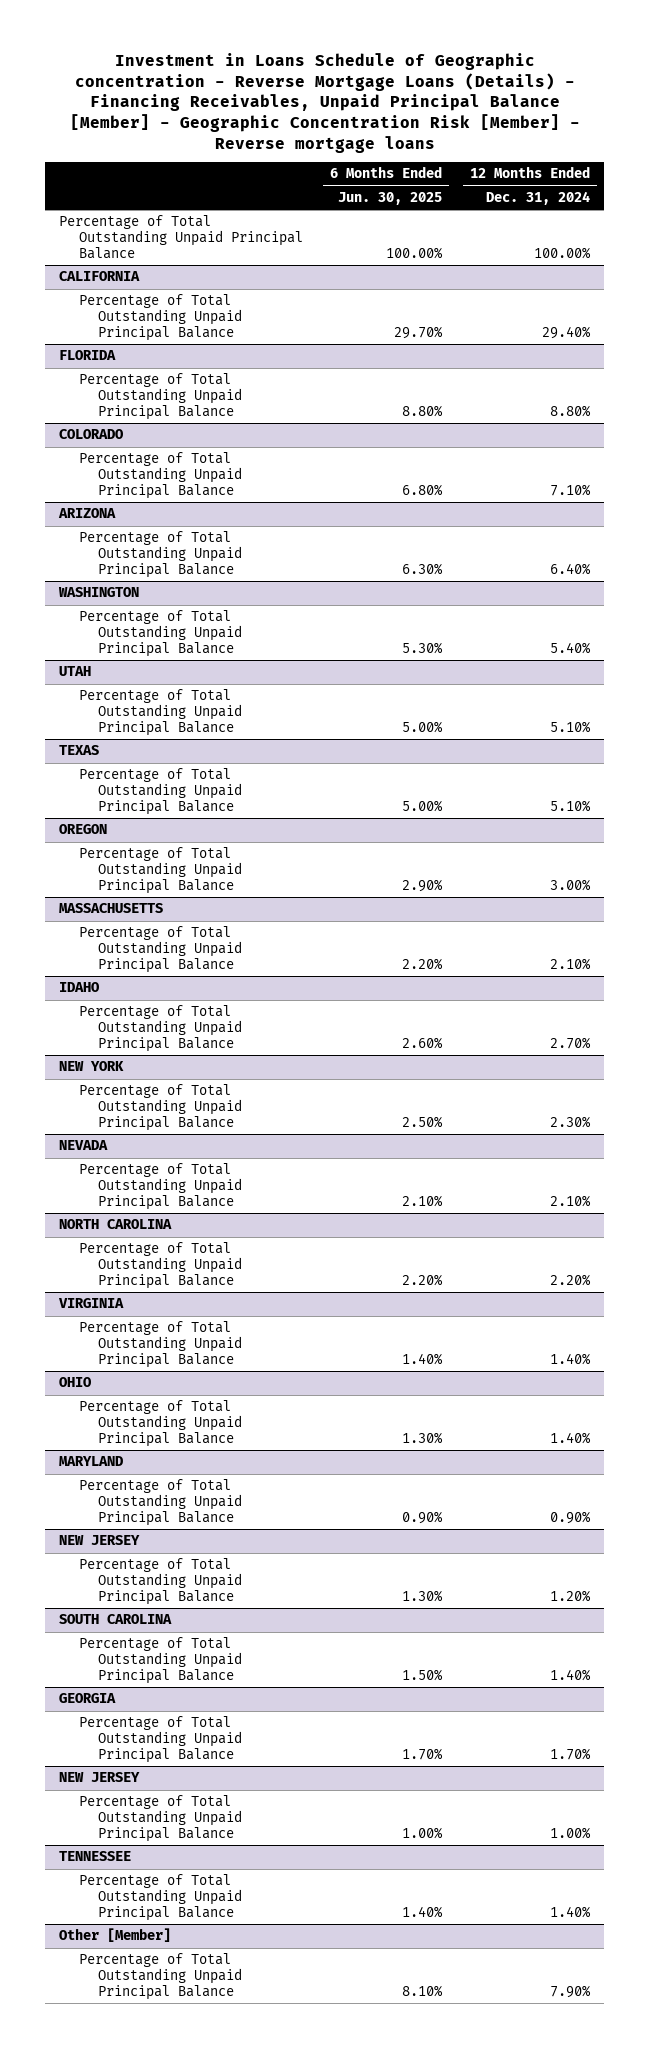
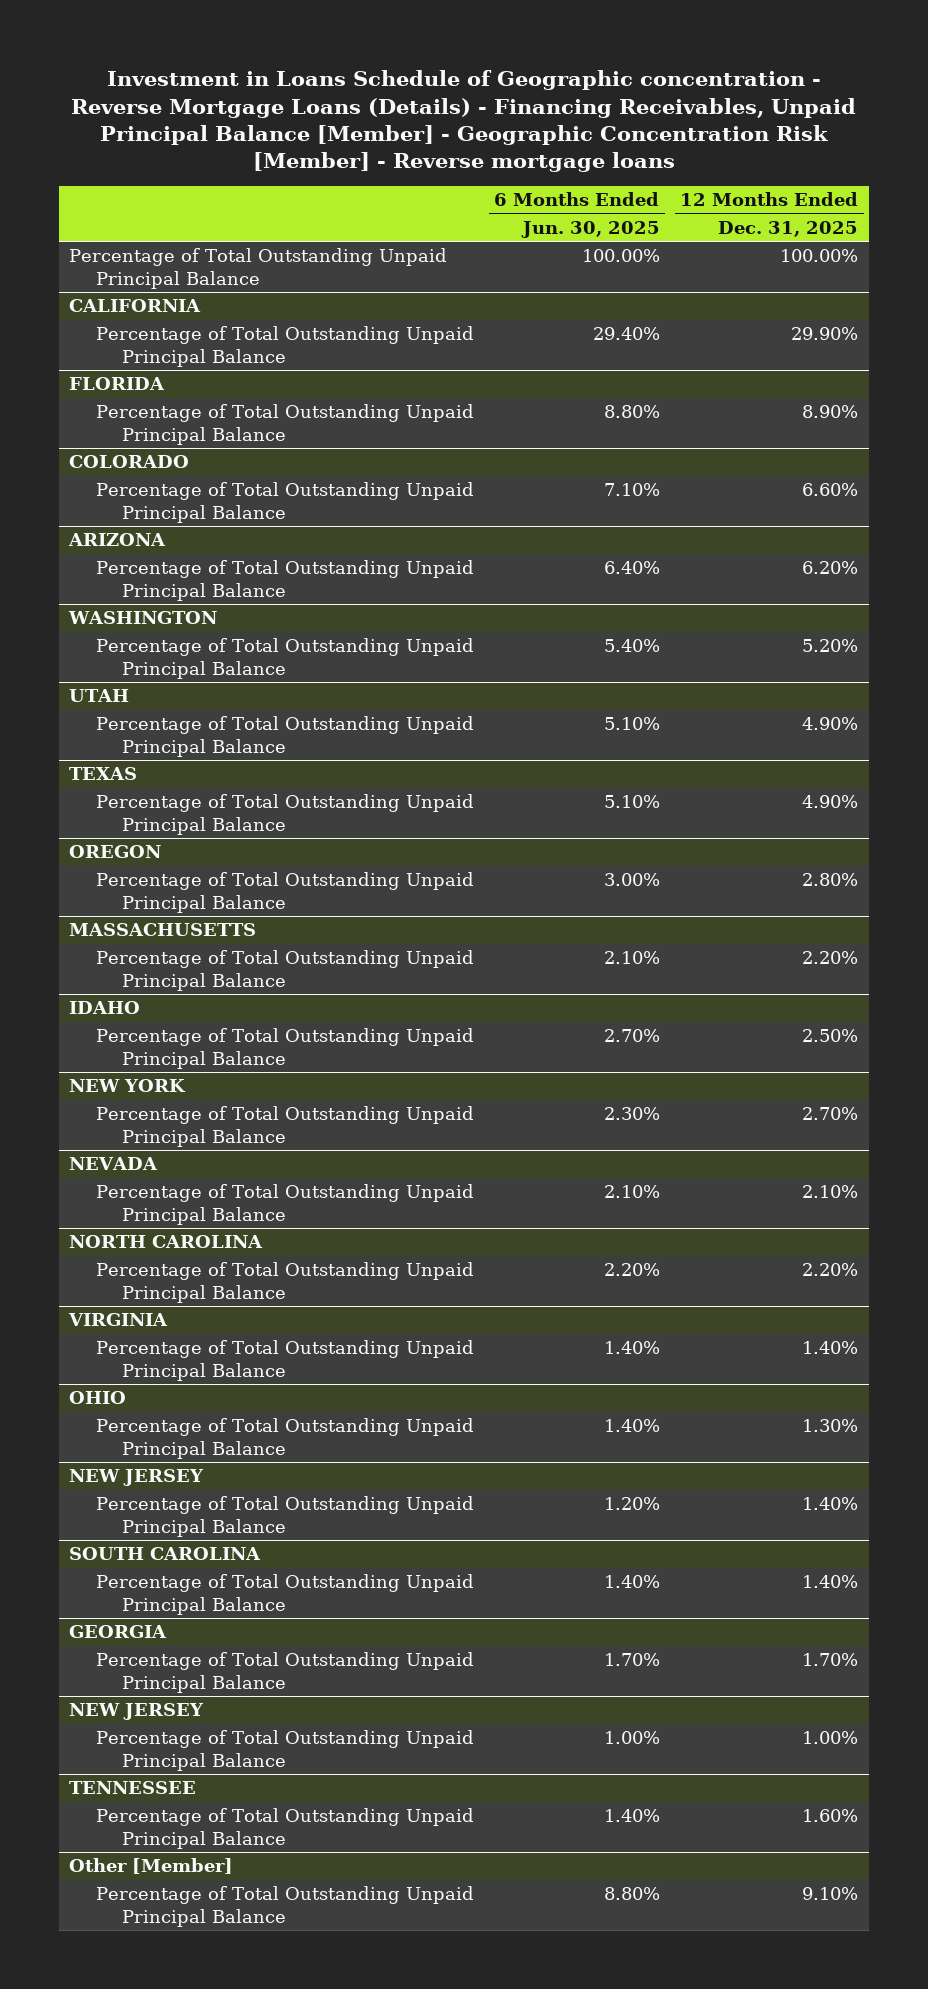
- | 6 Months Ended Jun. 30, 2025 | 12 Months Ended Dec. 31, 2024
+ | 6 Months Ended Jun. 30, 2025 | 12 Months Ended Dec. 31, 2025
@ CALIFORNIA
- Percentage of Total Outstanding Unpaid Principal Balance | 29.70% | 29.40%
+ Percentage of Total Outstanding Unpaid Principal Balance | 29.40% | 29.90%
@ COLORADO
- Percentage of Total Outstanding Unpaid Principal Balance | 6.80% | 7.10%
+ Percentage of Total Outstanding Unpaid Principal Balance | 7.10% | 6.60%
@ ARIZONA
- Percentage of Total Outstanding Unpaid Principal Balance | 6.30% | 6.40%
+ Percentage of Total Outstanding Unpaid Principal Balance | 6.40% | 6.20%
@ WASHINGTON
- Percentage of Total Outstanding Unpaid Principal Balance | 5.30% | 5.40%
+ Percentage of Total Outstanding Unpaid Principal Balance | 5.40% | 5.20%
@ UTAH
- Percentage of Total Outstanding Unpaid Principal Balance | 5.00% | 5.10%
+ Percentage of Total Outstanding Unpaid Principal Balance | 5.10% | 4.90%
@ TEXAS
- Percentage of Total Outstanding Unpaid Principal Balance | 5.00% | 5.10%
+ Percentage of Total Outstanding Unpaid Principal Balance | 5.10% | 4.90%
@ OREGON
- Percentage of Total Outstanding Unpaid Principal Balance | 2.90% | 3.00%
+ Percentage of Total Outstanding Unpaid Principal Balance | 3.00% | 2.80%
@ MASSACHUSETTS
- Percentage of Total Outstanding Unpaid Principal Balance | 2.20% | 2.10%
+ Percentage of Total Outstanding Unpaid Principal Balance | 2.10% | 2.20%
@ IDAHO
- Percentage of Total Outstanding Unpaid Principal Balance | 2.60% | 2.70%
+ Percentage of Total Outstanding Unpaid Principal Balance | 2.70% | 2.50%
@ NEW YORK
- Percentage of Total Outstanding Unpaid Principal Balance | 2.50% | 2.30%
+ Percentage of Total Outstanding Unpaid Principal Balance | 2.30% | 2.70%
@ OHIO
- Percentage of Total Outstanding Unpaid Principal Balance | 1.30% | 1.40%
- MARYLAND
- Percentage of Total Outstanding Unpaid Principal Balance | 0.90% | 0.90%
@ OHIO
+ Percentage of Total Outstanding Unpaid Principal Balance | 1.40% | 1.30%
@ NEW JERSEY
- Percentage of Total Outstanding Unpaid Principal Balance | 1.30% | 1.20%
+ Percentage of Total Outstanding Unpaid Principal Balance | 1.20% | 1.40%
@ SOUTH CAROLINA
- Percentage of Total Outstanding Unpaid Principal Balance | 1.50% | 1.40%
+ Percentage of Total Outstanding Unpaid Principal Balance | 1.40% | 1.40%
@ Other [Member]
- Percentage of Total Outstanding Unpaid Principal Balance | 8.10% | 7.90%
+ Percentage of Total Outstanding Unpaid Principal Balance | 8.80% | 9.10%

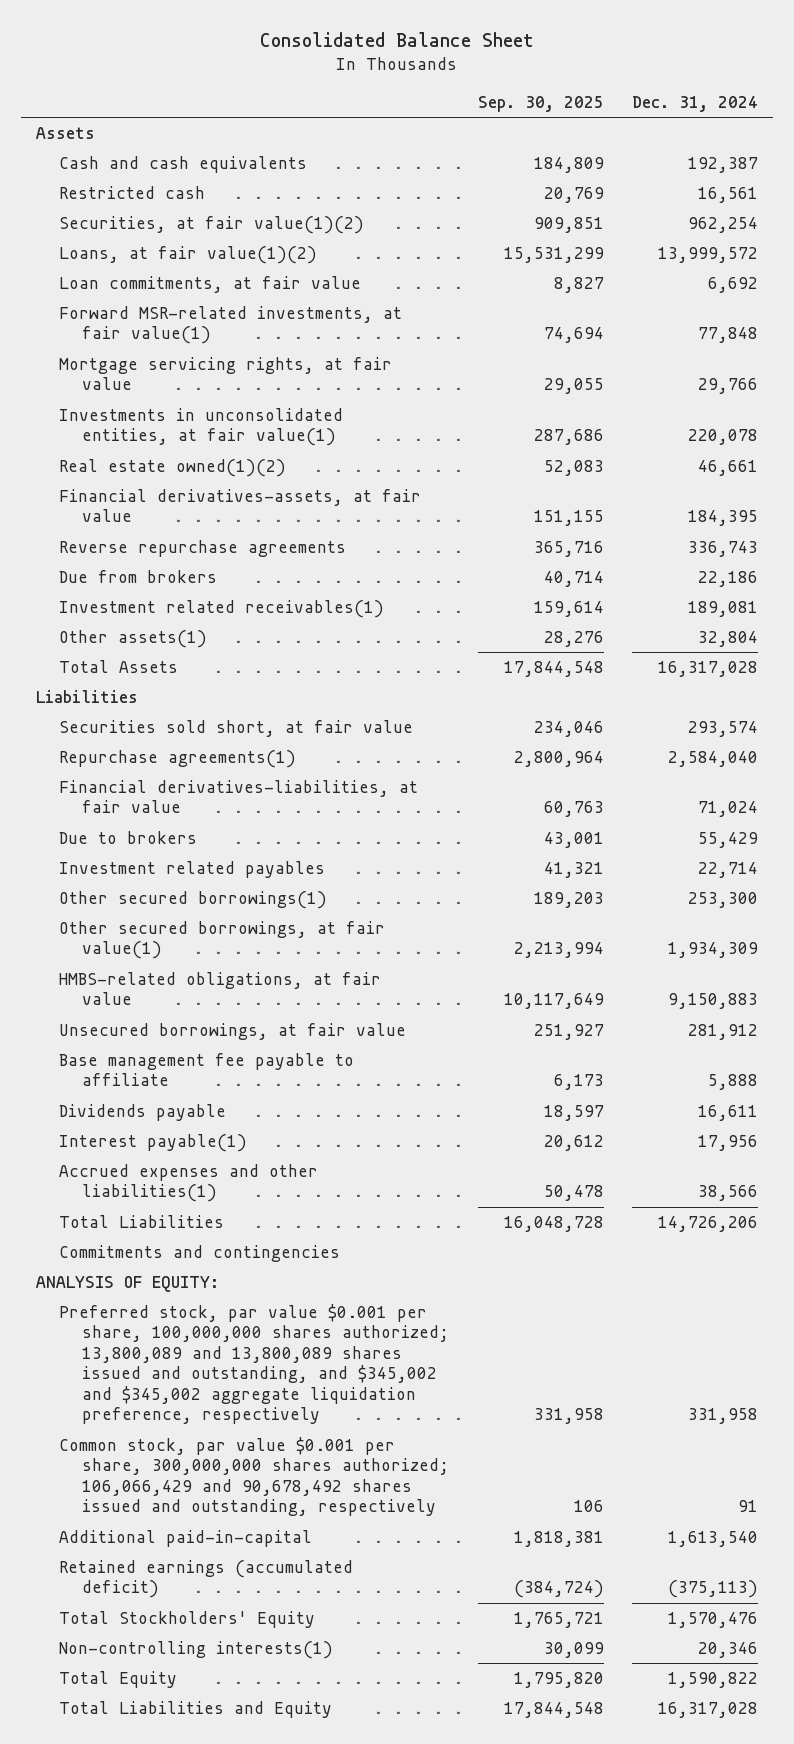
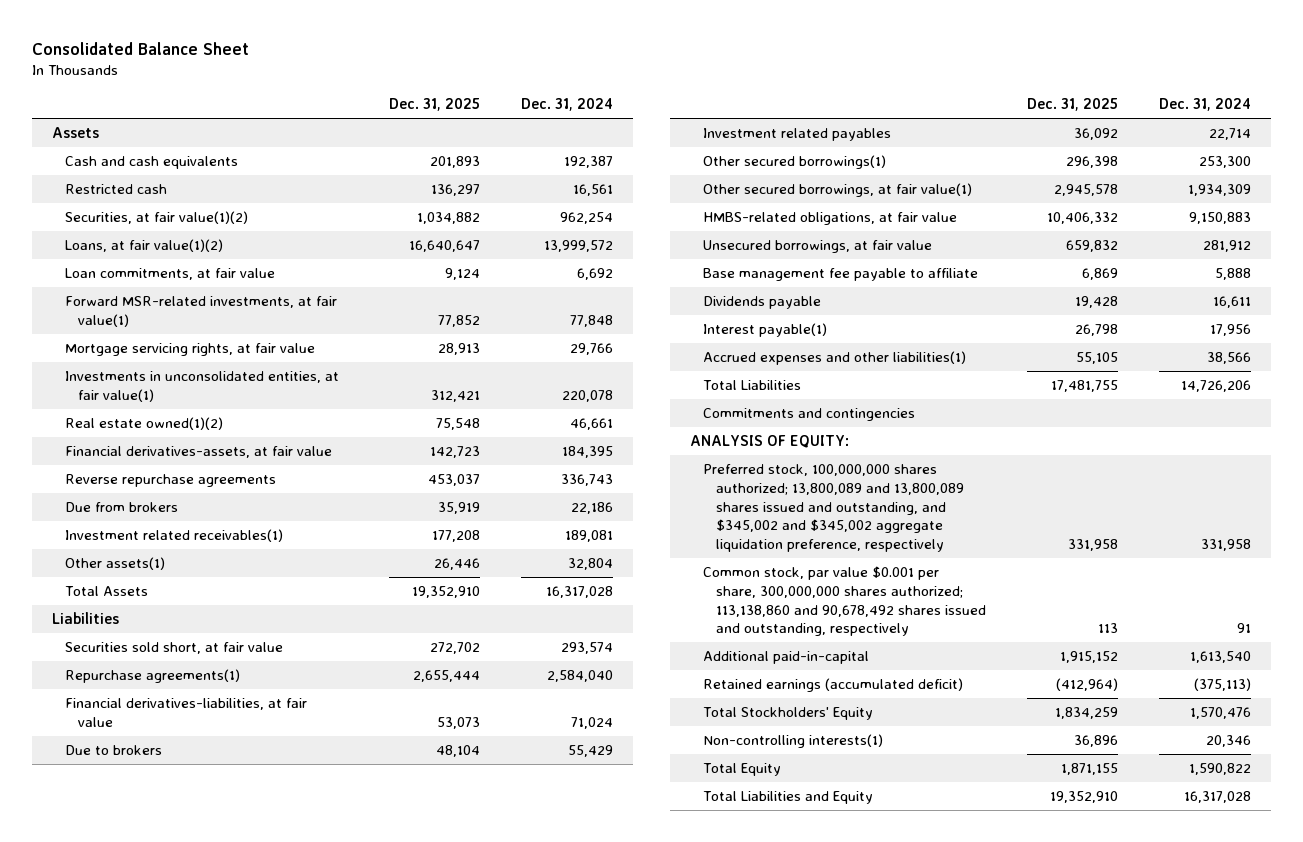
- | Sep. 30, 2025 | Dec. 31, 2024
+ | Dec. 31, 2025 | Dec. 31, 2024
- Preferred stock, par value $0.001 per share, 100,000,000 shares authorized; 13,800,089 and 13,800,089 shares issued and outstanding, and $345,002 and $345,002 aggregate liquidation preference, respectively | 331,958 | 331,958
- Common stock, par value $0.001 per share, 300,000,000 shares authorized; 106,066,429 and 90,678,492 shares issued and outstanding, respectively | 106 | 91
+ Preferred stock, 100,000,000 shares authorized; 13,800,089 and 13,800,089 shares issued and outstanding, and $345,002 and $345,002 aggregate liquidation preference, respectively | 331,958 | 331,958
+ Common stock, par value $0.001 per share, 300,000,000 shares authorized; 113,138,860 and 90,678,492 shares issued and outstanding, respectively | 113 | 91

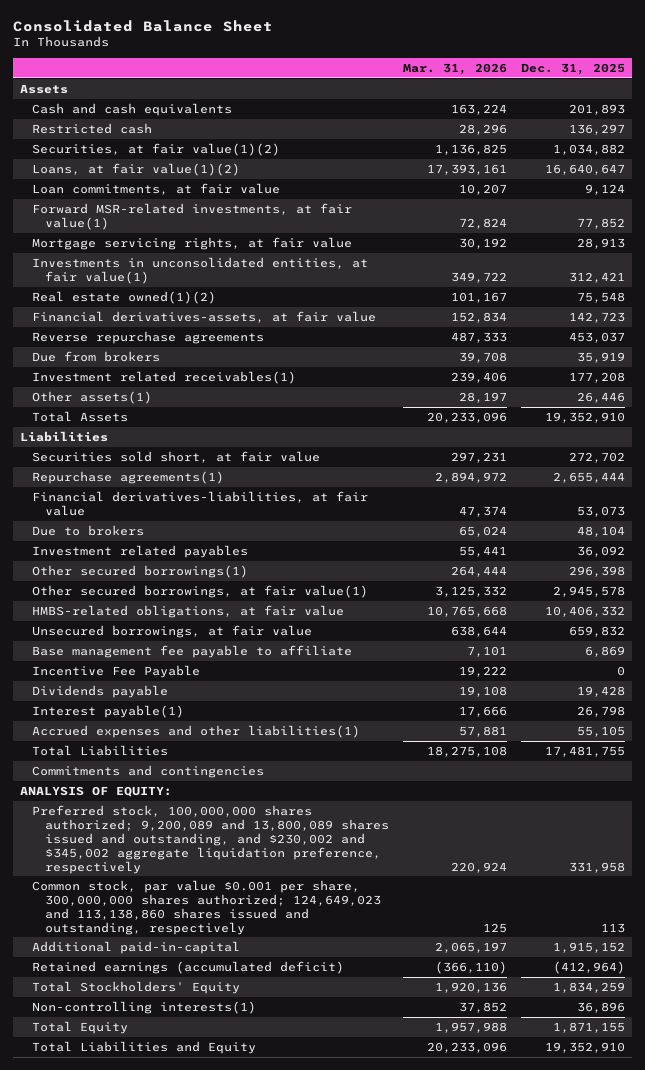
- | Dec. 31, 2025 | Dec. 31, 2024
+ | Mar. 31, 2026 | Dec. 31, 2025
+ Incentive Fee Payable | 19,222 | 0
- Preferred stock, 100,000,000 shares authorized; 13,800,089 and 13,800,089 shares issued and outstanding, and $345,002 and $345,002 aggregate liquidation preference, respectively | 331,958 | 331,958
- Common stock, par value $0.001 per share, 300,000,000 shares authorized; 113,138,860 and 90,678,492 shares issued and outstanding, respectively | 113 | 91
+ Preferred stock, 100,000,000 shares authorized; 9,200,089 and 13,800,089 shares issued and outstanding, and $230,002 and $345,002 aggregate liquidation preference, respectively | 220,924 | 331,958
+ Common stock, par value $0.001 per share, 300,000,000 shares authorized; 124,649,023 and 113,138,860 shares issued and outstanding, respectively | 125 | 113

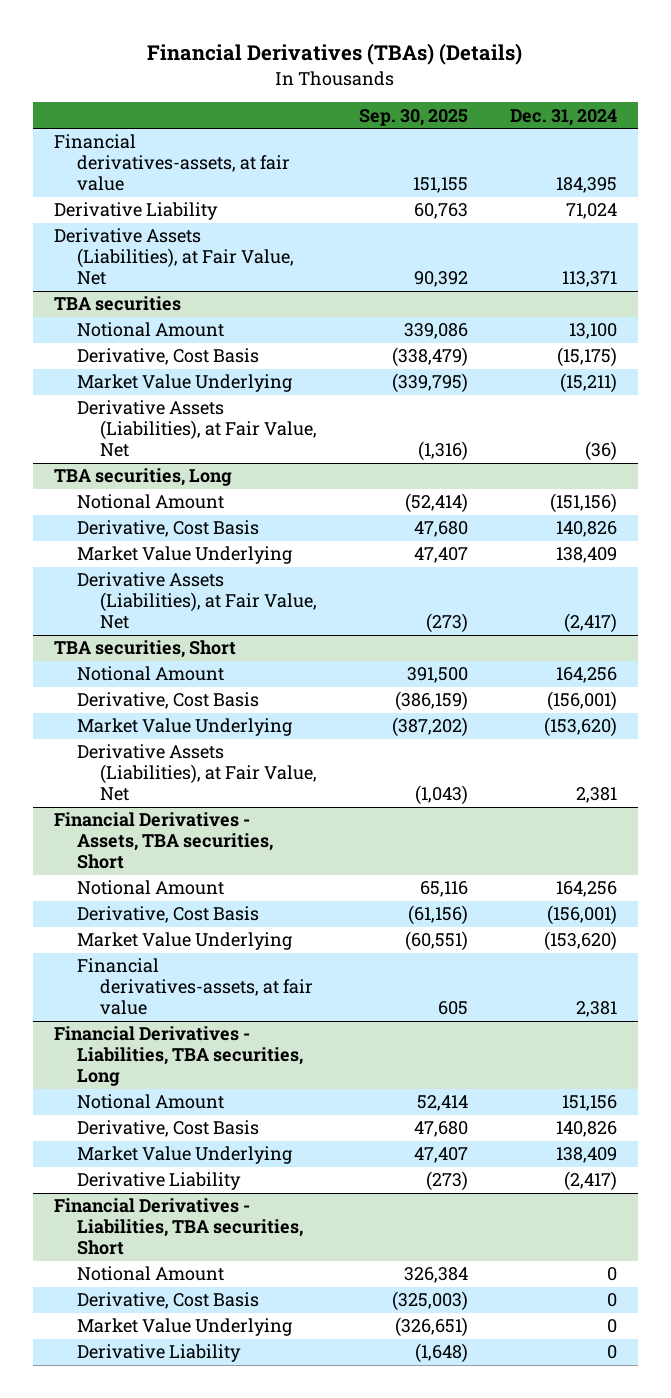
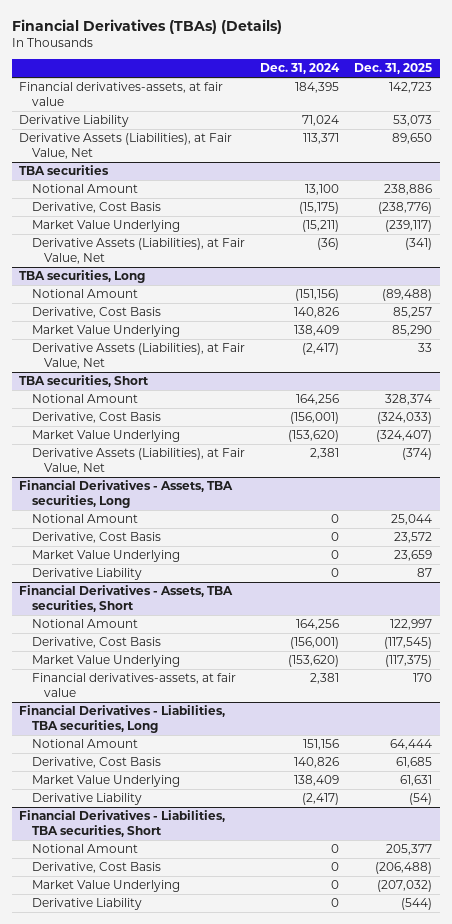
- | Sep. 30, 2025 | Dec. 31, 2024
+ | Dec. 31, 2024 | Dec. 31, 2025
+ Financial Derivatives - Assets, TBA securities, Long
+ Notional Amount | 0 | 25,044
+ Derivative, Cost Basis | 0 | 23,572
+ Market Value Underlying | 0 | 23,659
+ Derivative Liability | 0 | 87

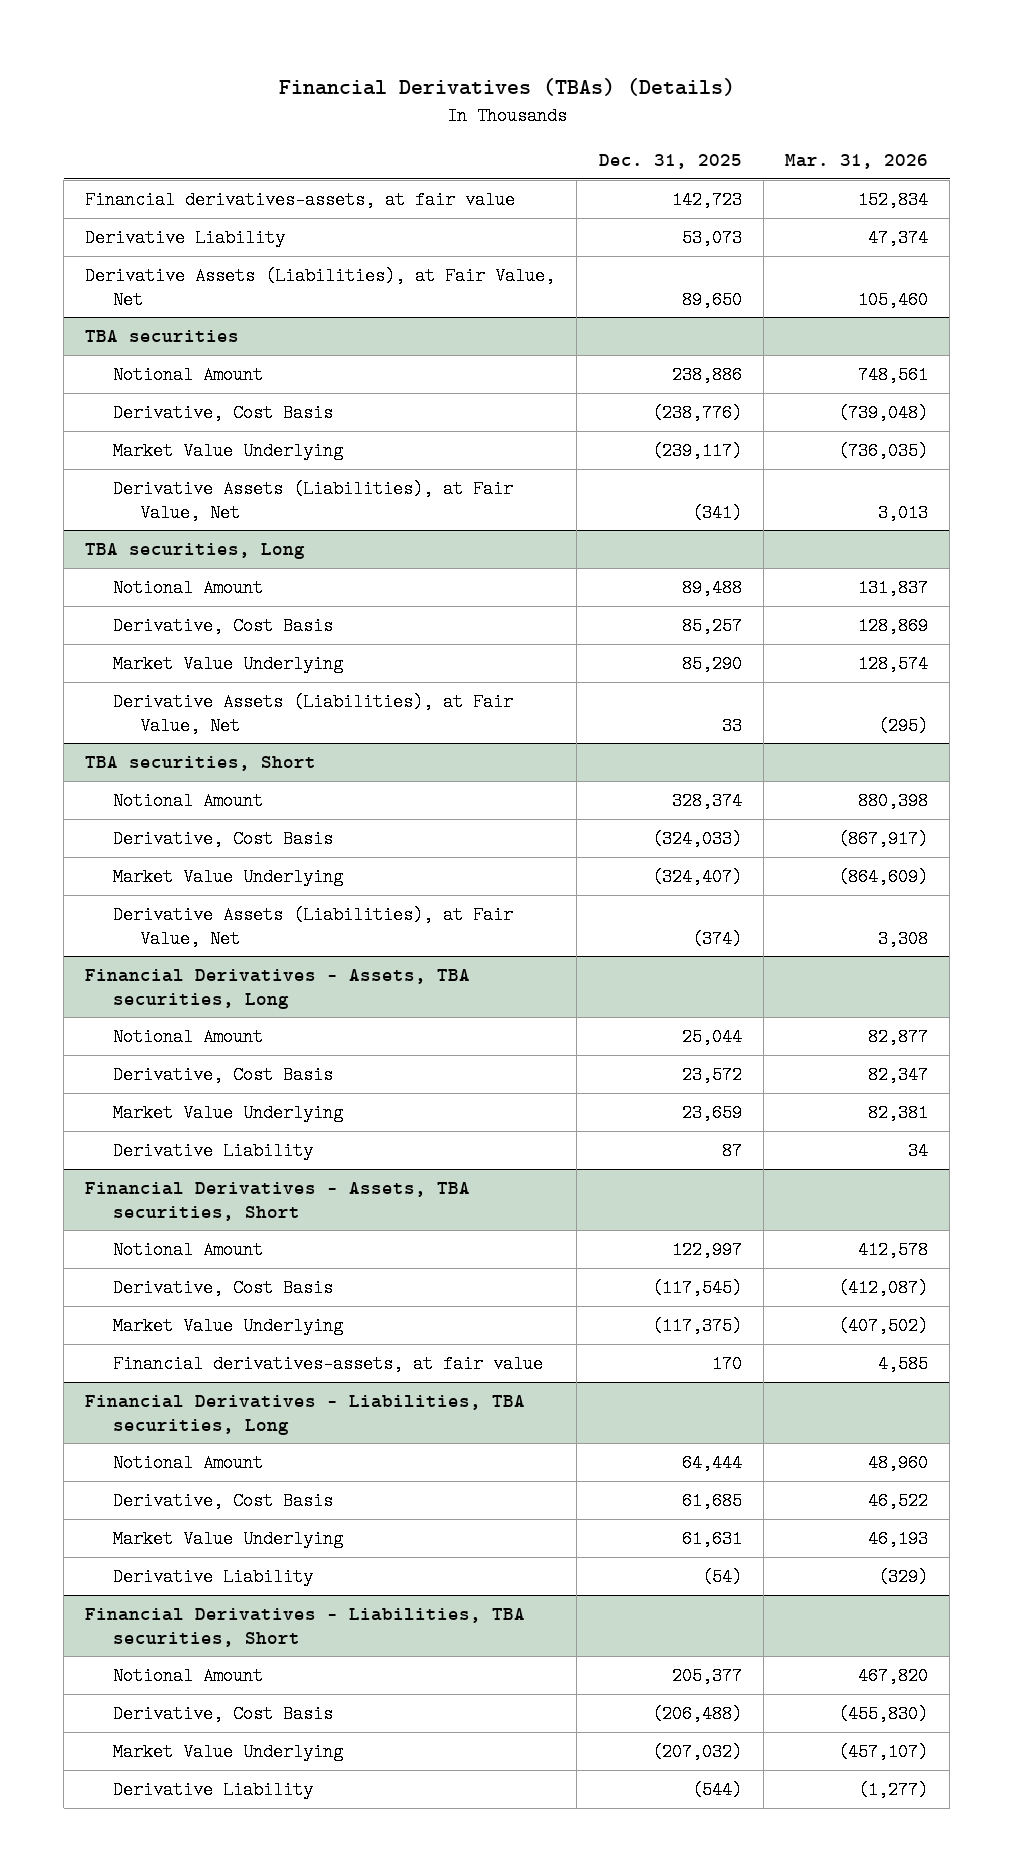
- | Dec. 31, 2024 | Dec. 31, 2025
+ | Dec. 31, 2025 | Mar. 31, 2026
@ TBA securities, Long
- Notional Amount | (151,156) | (89,488)
+ Notional Amount | 89,488 | 131,837

